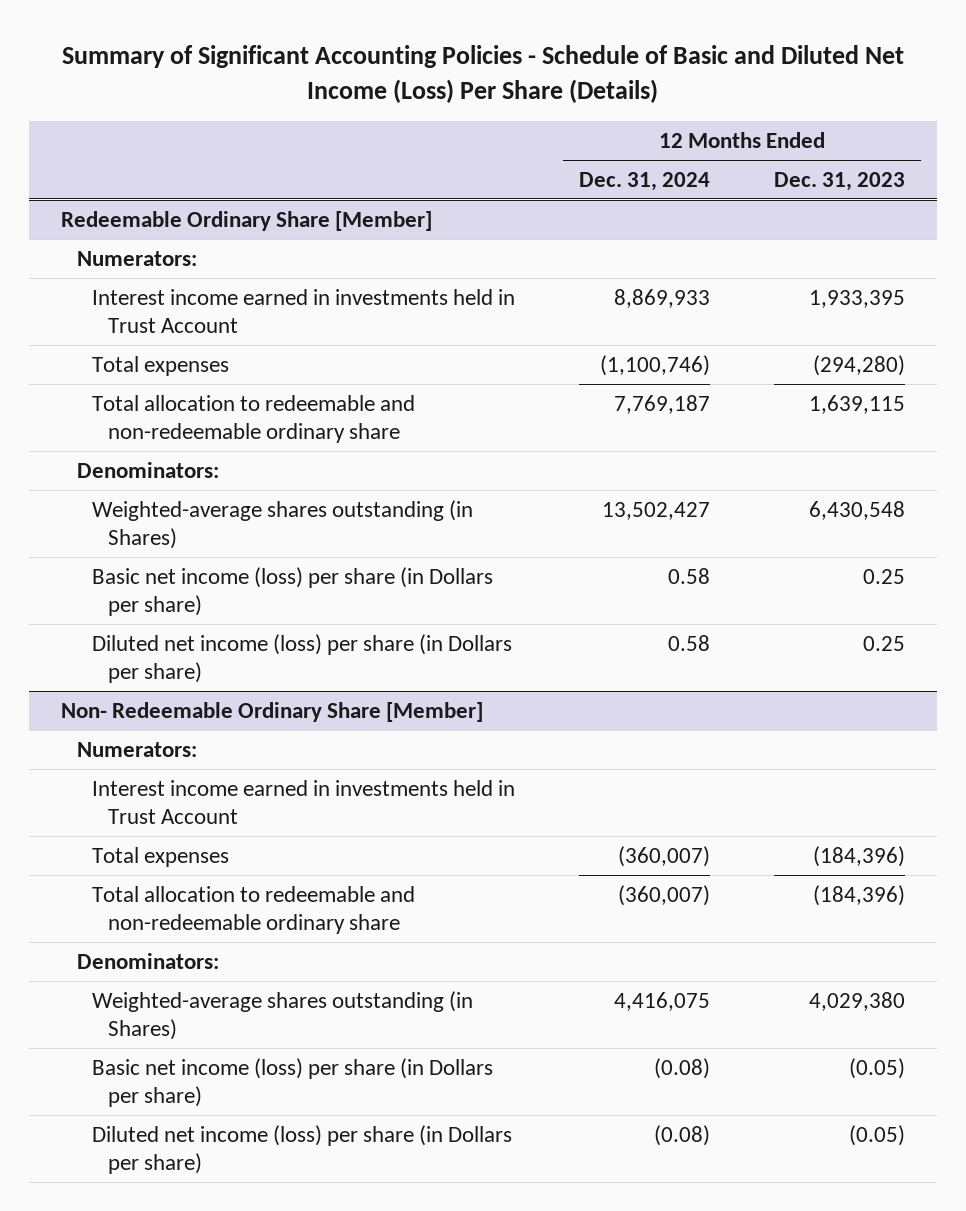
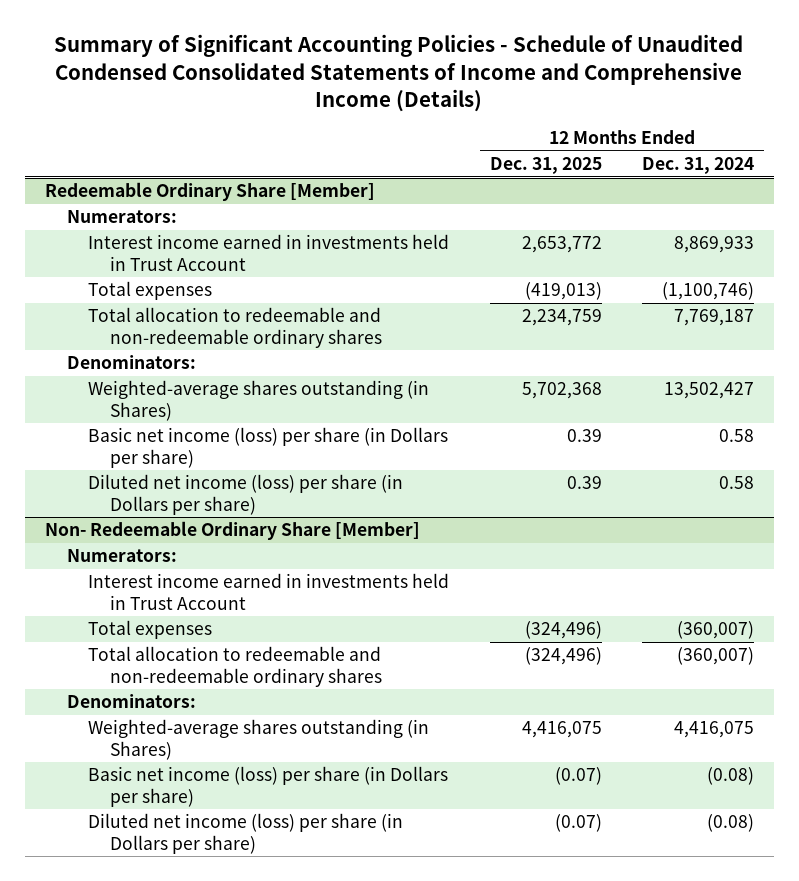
- Summary of Significant Accounting Policies - Schedule of Basic and Diluted Net Income (Loss) Per Share (Details)
+ Summary of Significant Accounting Policies - Schedule of Unaudited Condensed Consolidated Statements of Income and Comprehensive Income (Details)
- | 12 Months Ended Dec. 31, 2024 | 12 Months Ended Dec. 31, 2023
+ | 12 Months Ended Dec. 31, 2025 | 12 Months Ended Dec. 31, 2024
@ Redeemable Ordinary Share [Member]
- Total allocation to redeemable and non-redeemable ordinary share | 7,769,187 | 1,639,115
+ Total allocation to redeemable and non-redeemable ordinary shares | 2,234,759 | 7,769,187
@ Non- Redeemable Ordinary Share [Member]
- Total allocation to redeemable and non-redeemable ordinary share | (360,007) | (184,396)
+ Total allocation to redeemable and non-redeemable ordinary shares | (324,496) | (360,007)

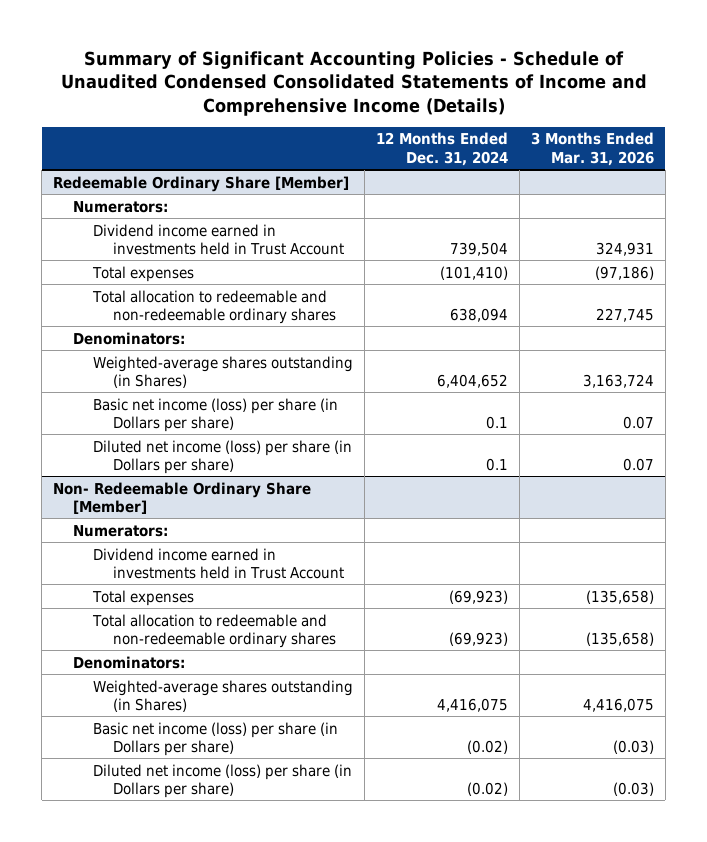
- | 12 Months Ended Dec. 31, 2025 | 12 Months Ended Dec. 31, 2024
+ | 12 Months Ended Dec. 31, 2024 | 3 Months Ended Mar. 31, 2026
@ Redeemable Ordinary Share [Member]
- Interest income earned in investments held in Trust Account | 2,653,772 | 8,869,933
- Total expenses | (419,013) | (1,100,746)
- Total allocation to redeemable and non-redeemable ordinary shares | 2,234,759 | 7,769,187
+ Dividend income earned in investments held in Trust Account | 739,504 | 324,931
+ Total expenses | (101,410) | (97,186)
+ Total allocation to redeemable and non-redeemable ordinary shares | 638,094 | 227,745
- Weighted-average shares outstanding (in Shares) | 5,702,368 | 13,502,427
- Basic net income (loss) per share (in Dollars per share) | 0.39 | 0.58
- Diluted net income (loss) per share (in Dollars per share) | 0.39 | 0.58
+ Weighted-average shares outstanding (in Shares) | 6,404,652 | 3,163,724
+ Basic net income (loss) per share (in Dollars per share) | 0.1 | 0.07
+ Diluted net income (loss) per share (in Dollars per share) | 0.1 | 0.07
@ Non- Redeemable Ordinary Share [Member]
- Interest income earned in investments held in Trust Account
- Total expenses | (324,496) | (360,007)
- Total allocation to redeemable and non-redeemable ordinary shares | (324,496) | (360,007)
+ Dividend income earned in investments held in Trust Account
+ Total expenses | (69,923) | (135,658)
+ Total allocation to redeemable and non-redeemable ordinary shares | (69,923) | (135,658)
- Basic net income (loss) per share (in Dollars per share) | (0.07) | (0.08)
- Diluted net income (loss) per share (in Dollars per share) | (0.07) | (0.08)
+ Basic net income (loss) per share (in Dollars per share) | (0.02) | (0.03)
+ Diluted net income (loss) per share (in Dollars per share) | (0.02) | (0.03)

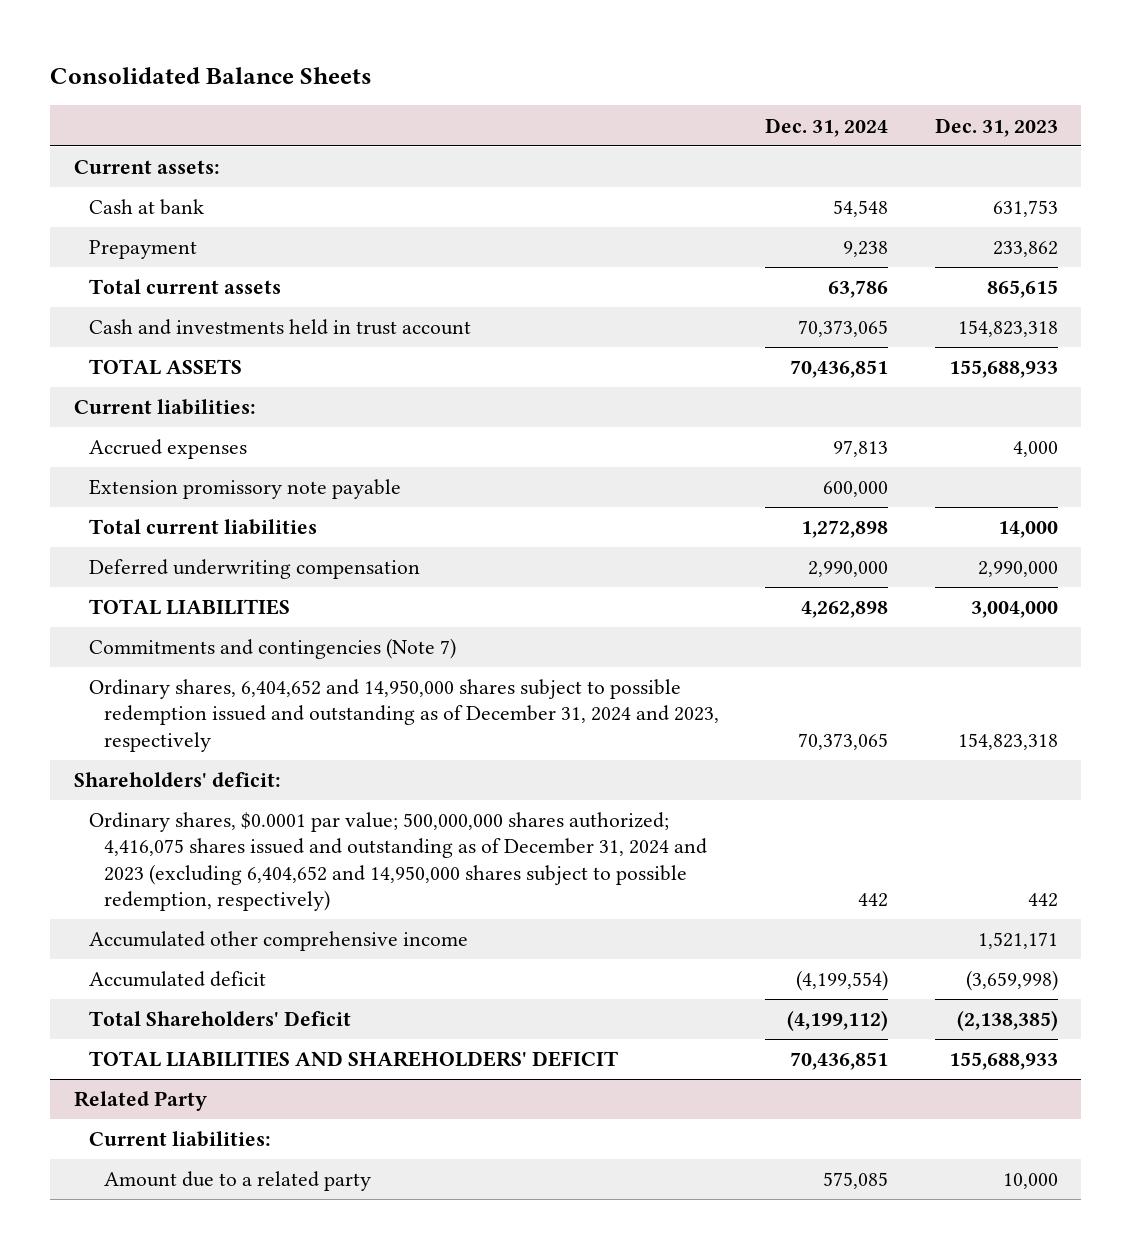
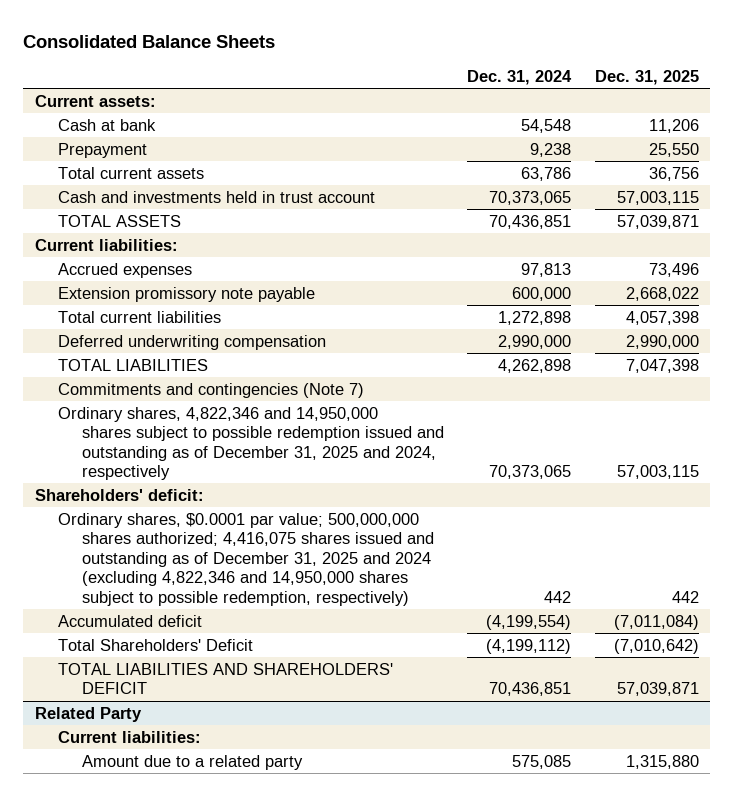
- | Dec. 31, 2024 | Dec. 31, 2023
+ | Dec. 31, 2024 | Dec. 31, 2025
- Ordinary shares, 6,404,652 and 14,950,000 shares subject to possible redemption issued and outstanding as of December 31, 2024 and 2023, respectively | 70,373,065 | 154,823,318
+ Ordinary shares, 4,822,346 and 14,950,000 shares subject to possible redemption issued and outstanding as of December 31, 2025 and 2024, respectively | 70,373,065 | 57,003,115
- Ordinary shares, $0.0001 par value; 500,000,000 shares authorized; 4,416,075 shares issued and outstanding as of December 31, 2024 and 2023 (excluding 6,404,652 and 14,950,000 shares subject to possible redemption, respectively) | 442 | 442
- Accumulated other comprehensive income | | 1,521,171
+ Ordinary shares, $0.0001 par value; 500,000,000 shares authorized; 4,416,075 shares issued and outstanding as of December 31, 2025 and 2024 (excluding 4,822,346 and 14,950,000 shares subject to possible redemption, respectively) | 442 | 442

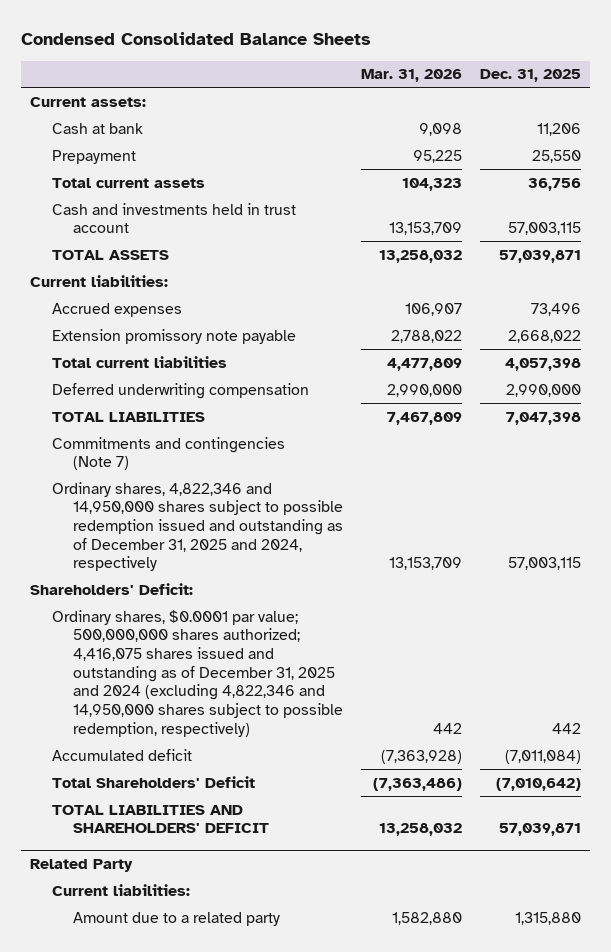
- Consolidated Balance Sheets
+ Condensed Consolidated Balance Sheets
- | Dec. 31, 2024 | Dec. 31, 2025
+ | Mar. 31, 2026 | Dec. 31, 2025
- Shareholders' deficit:
+ Shareholders' Deficit:

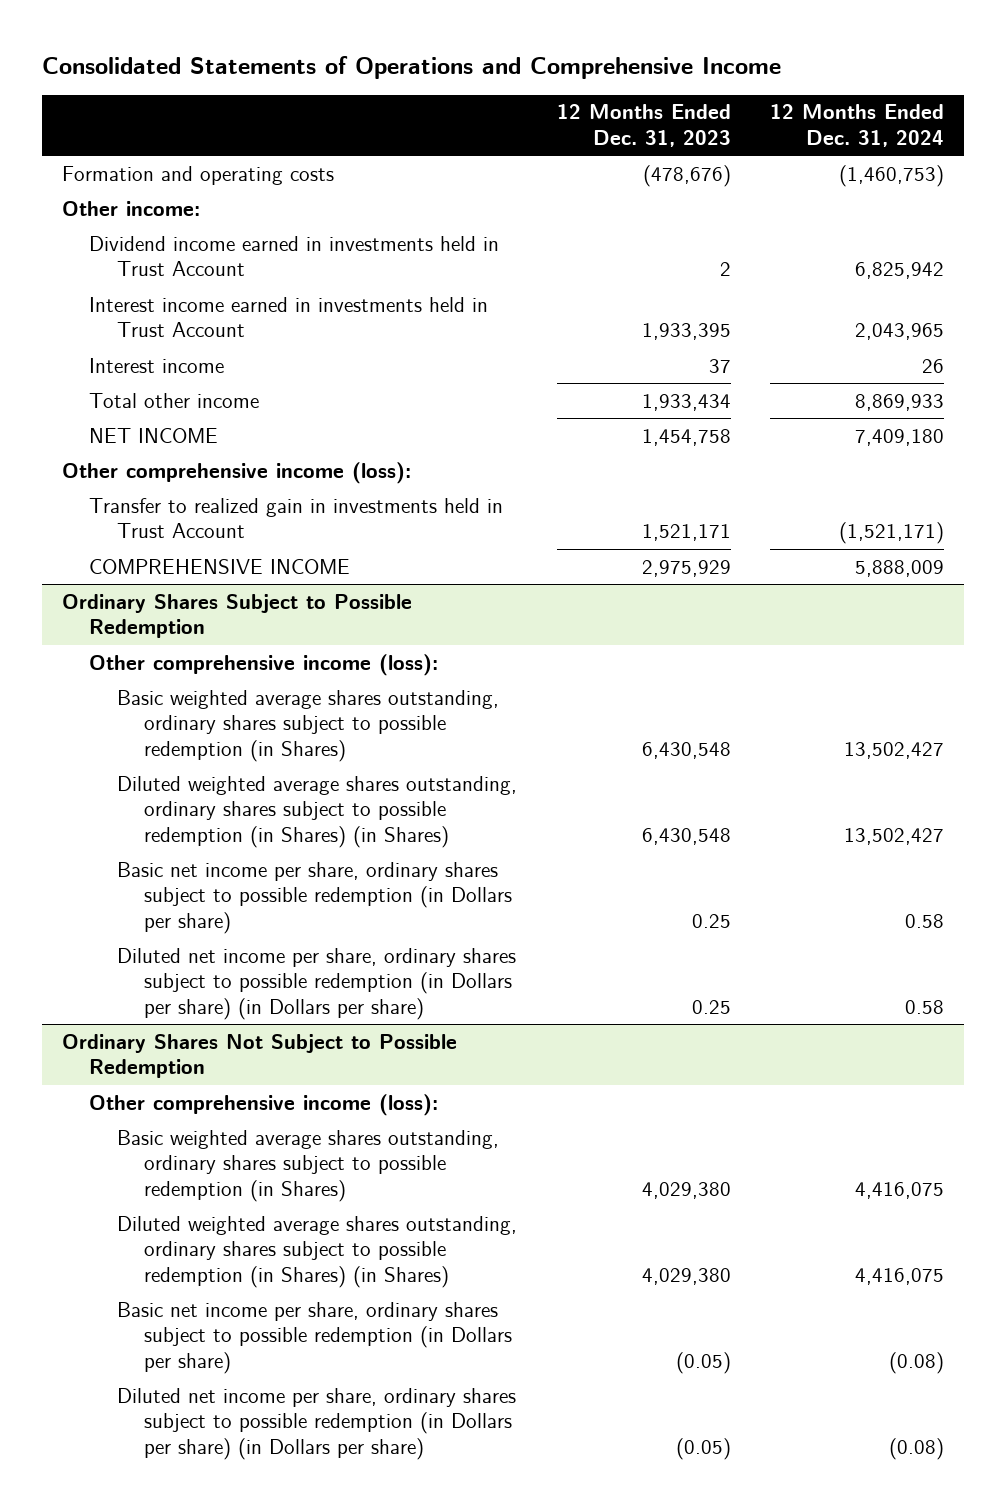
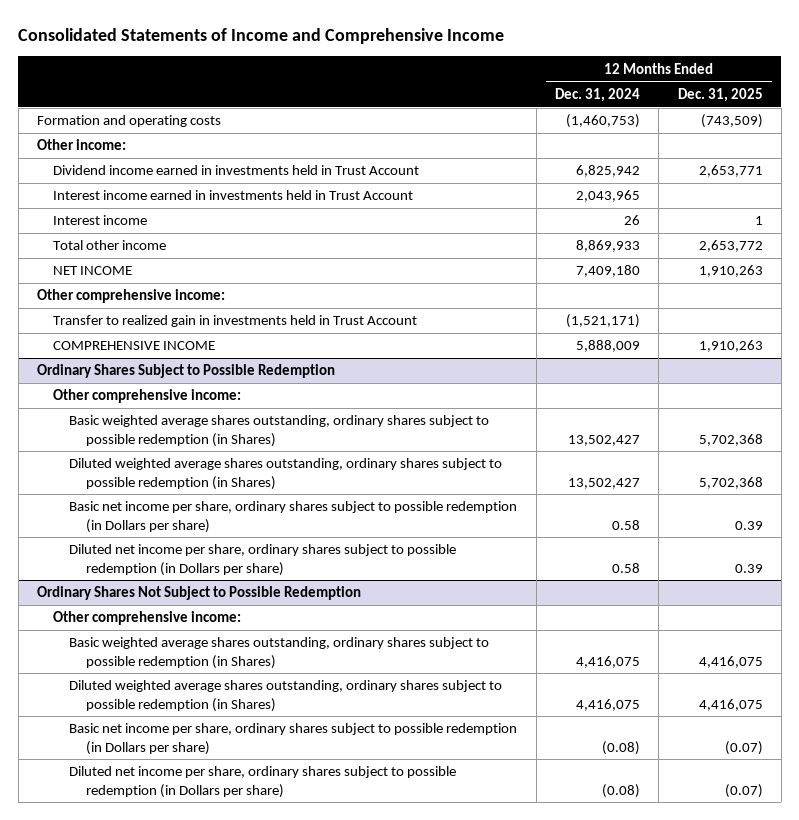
- Consolidated Statements of Operations and Comprehensive Income
+ Consolidated Statements of Income and Comprehensive Income
- | 12 Months Ended Dec. 31, 2023 | 12 Months Ended Dec. 31, 2024
+ | 12 Months Ended Dec. 31, 2024 | 12 Months Ended Dec. 31, 2025
- Other comprehensive income (loss):
+ Other comprehensive income:
@ Ordinary Shares Subject to Possible Redemption
- Other comprehensive income (loss):
+ Other comprehensive income:
- Diluted weighted average shares outstanding, ordinary shares subject to possible redemption (in Shares) (in Shares) | 6,430,548 | 13,502,427
+ Diluted weighted average shares outstanding, ordinary shares subject to possible redemption (in Shares) | 13,502,427 | 5,702,368
- Diluted net income per share, ordinary shares subject to possible redemption (in Dollars per share) (in Dollars per share) | 0.25 | 0.58
+ Diluted net income per share, ordinary shares subject to possible redemption (in Dollars per share) | 0.58 | 0.39
@ Ordinary Shares Not Subject to Possible Redemption
- Other comprehensive income (loss):
+ Other comprehensive income:
- Diluted weighted average shares outstanding, ordinary shares subject to possible redemption (in Shares) (in Shares) | 4,029,380 | 4,416,075
+ Diluted weighted average shares outstanding, ordinary shares subject to possible redemption (in Shares) | 4,416,075 | 4,416,075
- Diluted net income per share, ordinary shares subject to possible redemption (in Dollars per share) (in Dollars per share) | (0.05) | (0.08)
+ Diluted net income per share, ordinary shares subject to possible redemption (in Dollars per share) | (0.08) | (0.07)

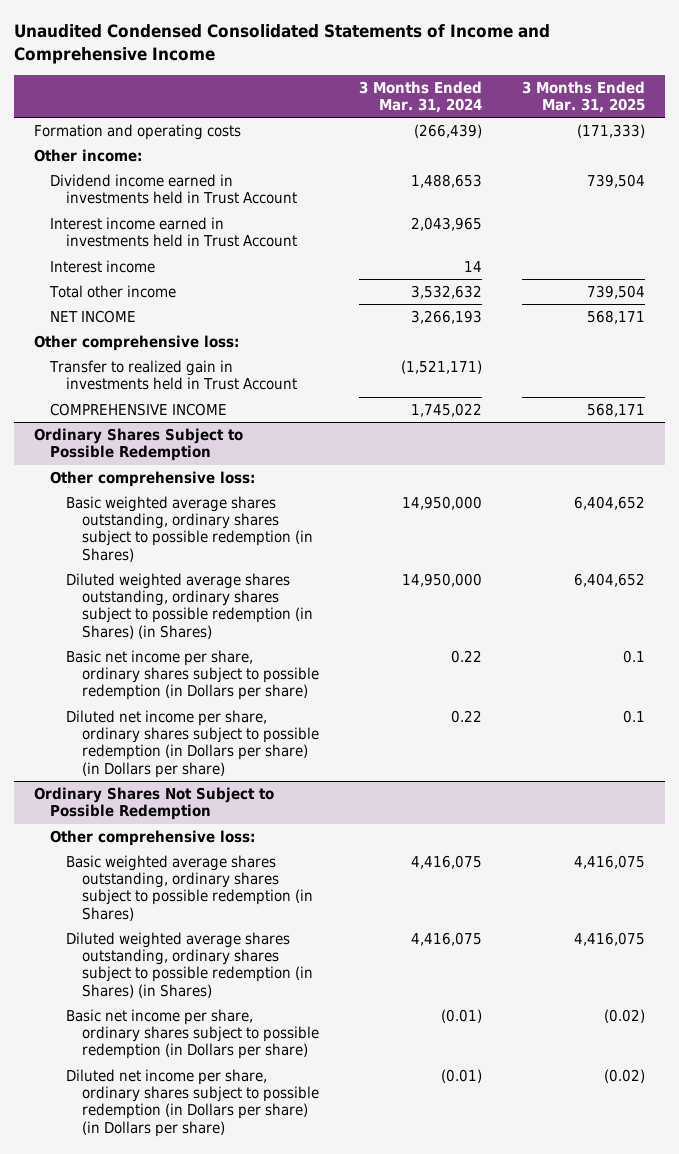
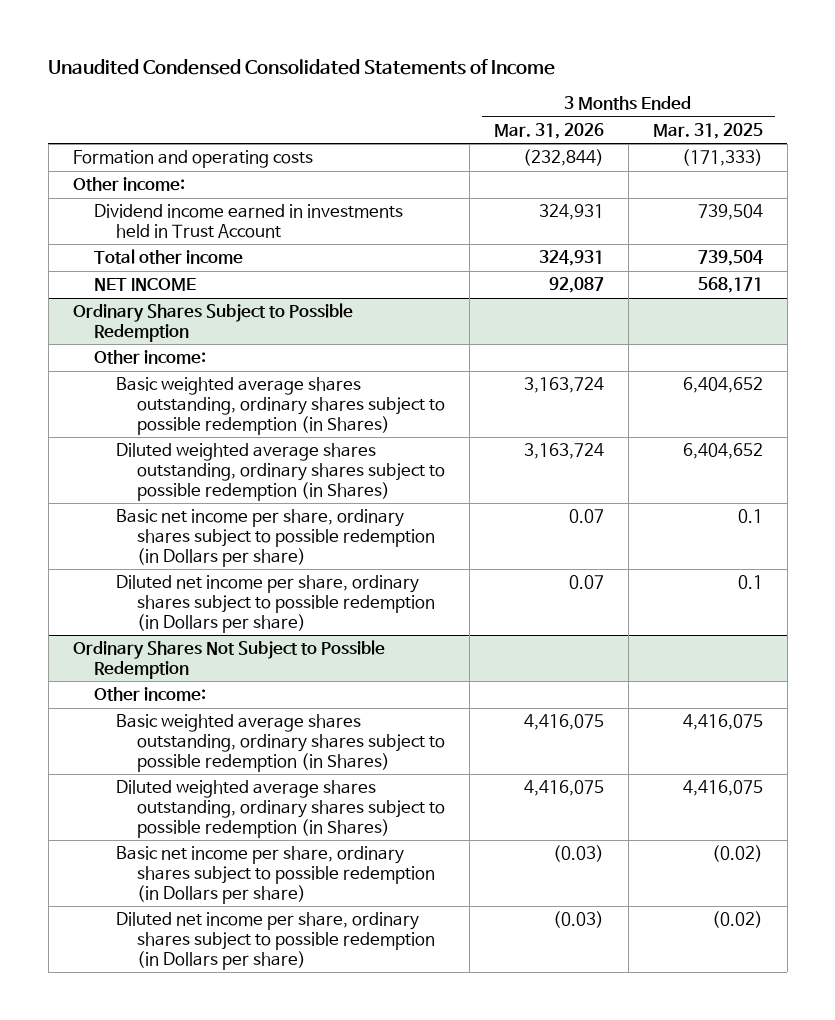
- Unaudited Condensed Consolidated Statements of Income and Comprehensive Income
+ Unaudited Condensed Consolidated Statements of Income
- | 3 Months Ended Mar. 31, 2024 | 3 Months Ended Mar. 31, 2025
+ | 3 Months Ended Mar. 31, 2026 | 3 Months Ended Mar. 31, 2025
- Interest income earned in investments held in Trust Account | 2,043,965 |
- Interest income | 14 |
- Other comprehensive loss:
- Transfer to realized gain in investments held in Trust Account | (1,521,171) |
- COMPREHENSIVE INCOME | 1,745,022 | 568,171
@ Ordinary Shares Subject to Possible Redemption
- Other comprehensive loss:
+ Other income:
- Diluted weighted average shares outstanding, ordinary shares subject to possible redemption (in Shares) (in Shares) | 14,950,000 | 6,404,652
+ Diluted weighted average shares outstanding, ordinary shares subject to possible redemption (in Shares) | 3,163,724 | 6,404,652
- Diluted net income per share, ordinary shares subject to possible redemption (in Dollars per share) (in Dollars per share) | 0.22 | 0.1
+ Diluted net income per share, ordinary shares subject to possible redemption (in Dollars per share) | 0.07 | 0.1
@ Ordinary Shares Not Subject to Possible Redemption
- Other comprehensive loss:
+ Other income:
- Diluted weighted average shares outstanding, ordinary shares subject to possible redemption (in Shares) (in Shares) | 4,416,075 | 4,416,075
+ Diluted weighted average shares outstanding, ordinary shares subject to possible redemption (in Shares) | 4,416,075 | 4,416,075
- Diluted net income per share, ordinary shares subject to possible redemption (in Dollars per share) (in Dollars per share) | (0.01) | (0.02)
+ Diluted net income per share, ordinary shares subject to possible redemption (in Dollars per share) | (0.03) | (0.02)

